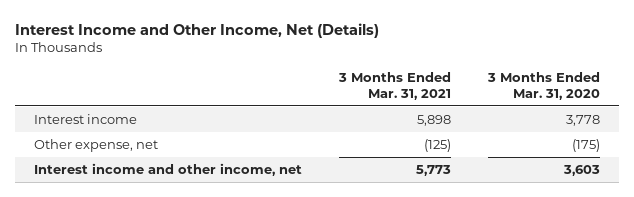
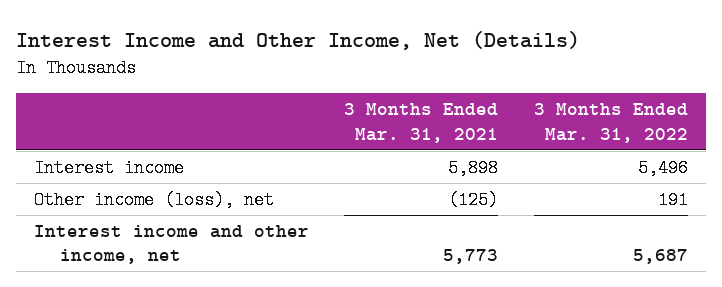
- | 3 Months Ended Mar. 31, 2021 | 3 Months Ended Mar. 31, 2020
+ | 3 Months Ended Mar. 31, 2021 | 3 Months Ended Mar. 31, 2022
- Other expense, net | (125) | (175)
+ Other income (loss), net | (125) | 191

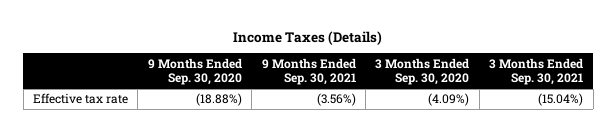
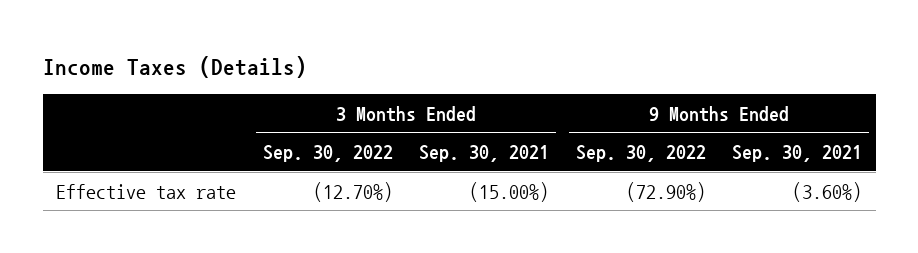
- | 9 Months Ended Sep. 30, 2020 | 9 Months Ended Sep. 30, 2021 | 3 Months Ended Sep. 30, 2020 | 3 Months Ended Sep. 30, 2021
+ | 3 Months Ended Sep. 30, 2022 | 3 Months Ended Sep. 30, 2021 | 9 Months Ended Sep. 30, 2022 | 9 Months Ended Sep. 30, 2021
- Effective tax rate | (18.88%) | (3.56%) | (4.09%) | (15.04%)
+ Effective tax rate | (12.70%) | (15.00%) | (72.90%) | (3.60%)

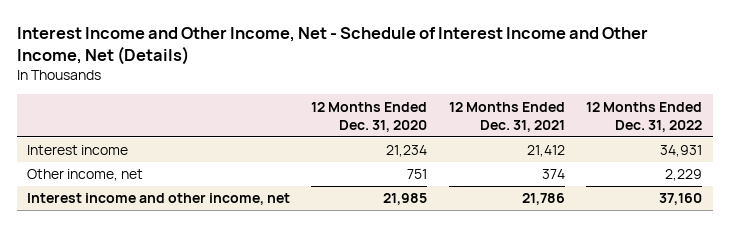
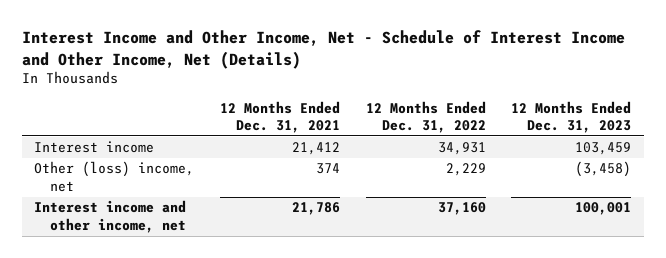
- | 12 Months Ended Dec. 31, 2020 | 12 Months Ended Dec. 31, 2021 | 12 Months Ended Dec. 31, 2022
+ | 12 Months Ended Dec. 31, 2021 | 12 Months Ended Dec. 31, 2022 | 12 Months Ended Dec. 31, 2023
- Other income, net | 751 | 374 | 2,229
+ Other (loss) income, net | 374 | 2,229 | (3,458)

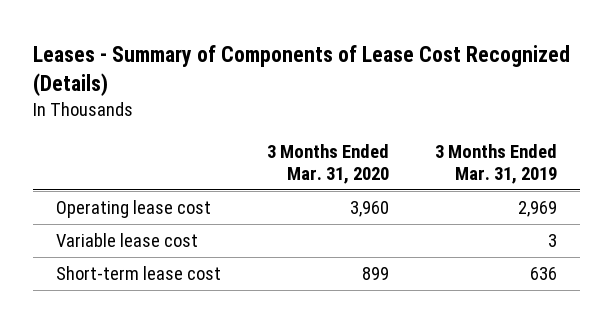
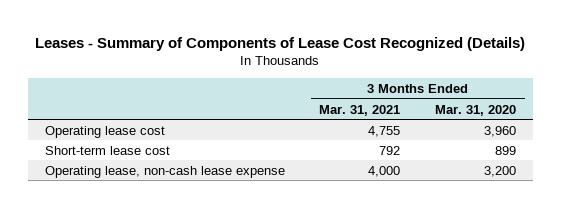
- | 3 Months Ended Mar. 31, 2020 | 3 Months Ended Mar. 31, 2019
+ | 3 Months Ended Mar. 31, 2021 | 3 Months Ended Mar. 31, 2020
- Variable lease cost | | 3
+ Operating lease, non-cash lease expense | 4,000 | 3,200

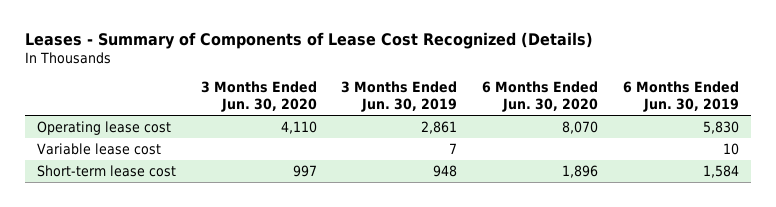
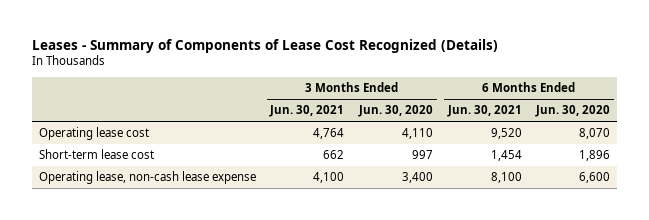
- | 3 Months Ended Jun. 30, 2020 | 3 Months Ended Jun. 30, 2019 | 6 Months Ended Jun. 30, 2020 | 6 Months Ended Jun. 30, 2019
+ | 3 Months Ended Jun. 30, 2021 | 3 Months Ended Jun. 30, 2020 | 6 Months Ended Jun. 30, 2021 | 6 Months Ended Jun. 30, 2020
- Variable lease cost | | 7 | | 10
+ Operating lease, non-cash lease expense | 4,100 | 3,400 | 8,100 | 6,600

